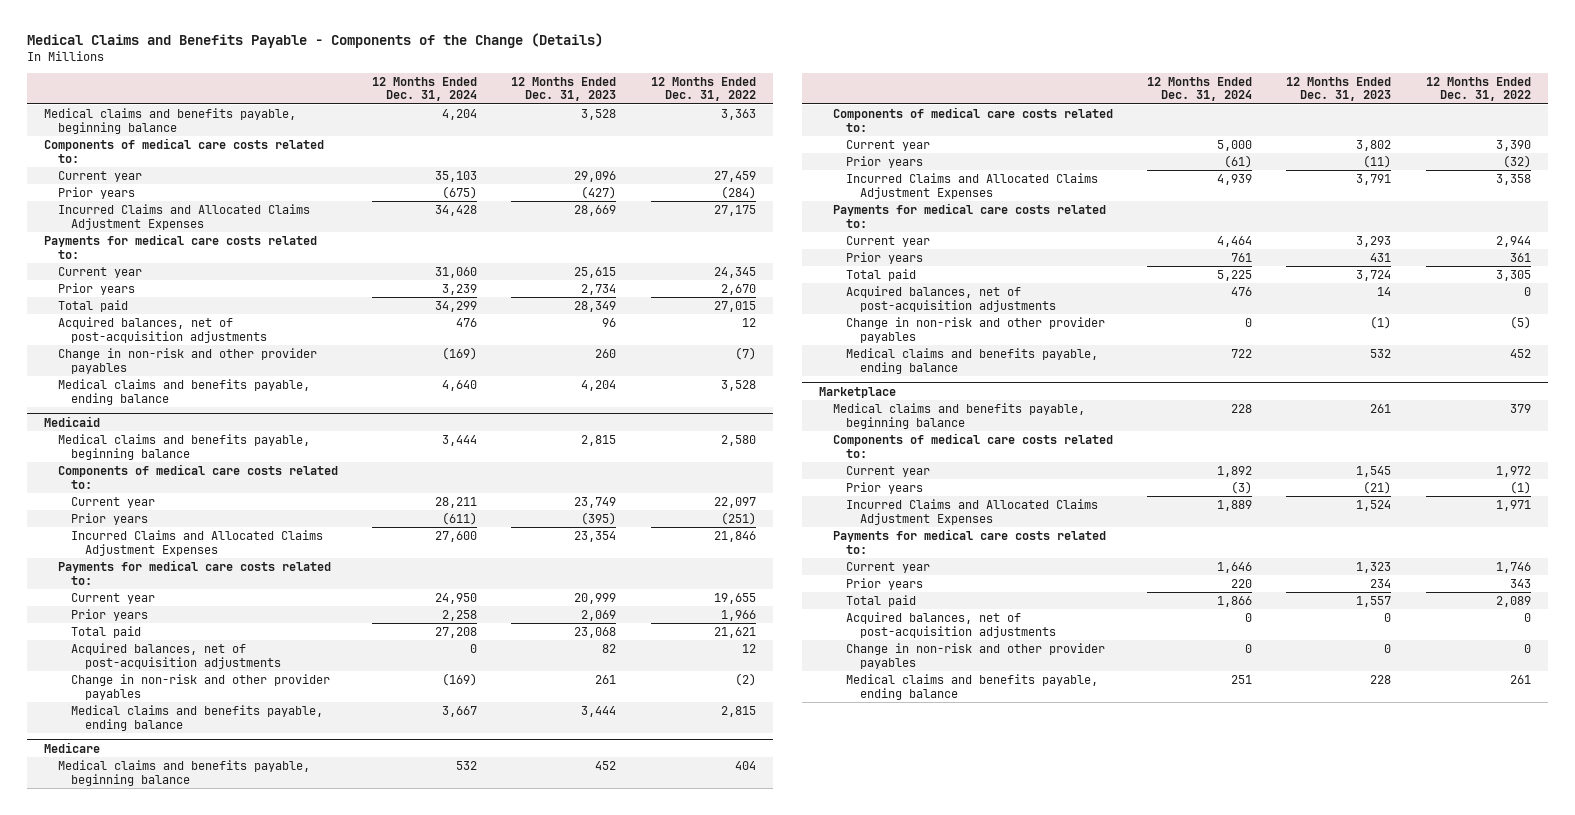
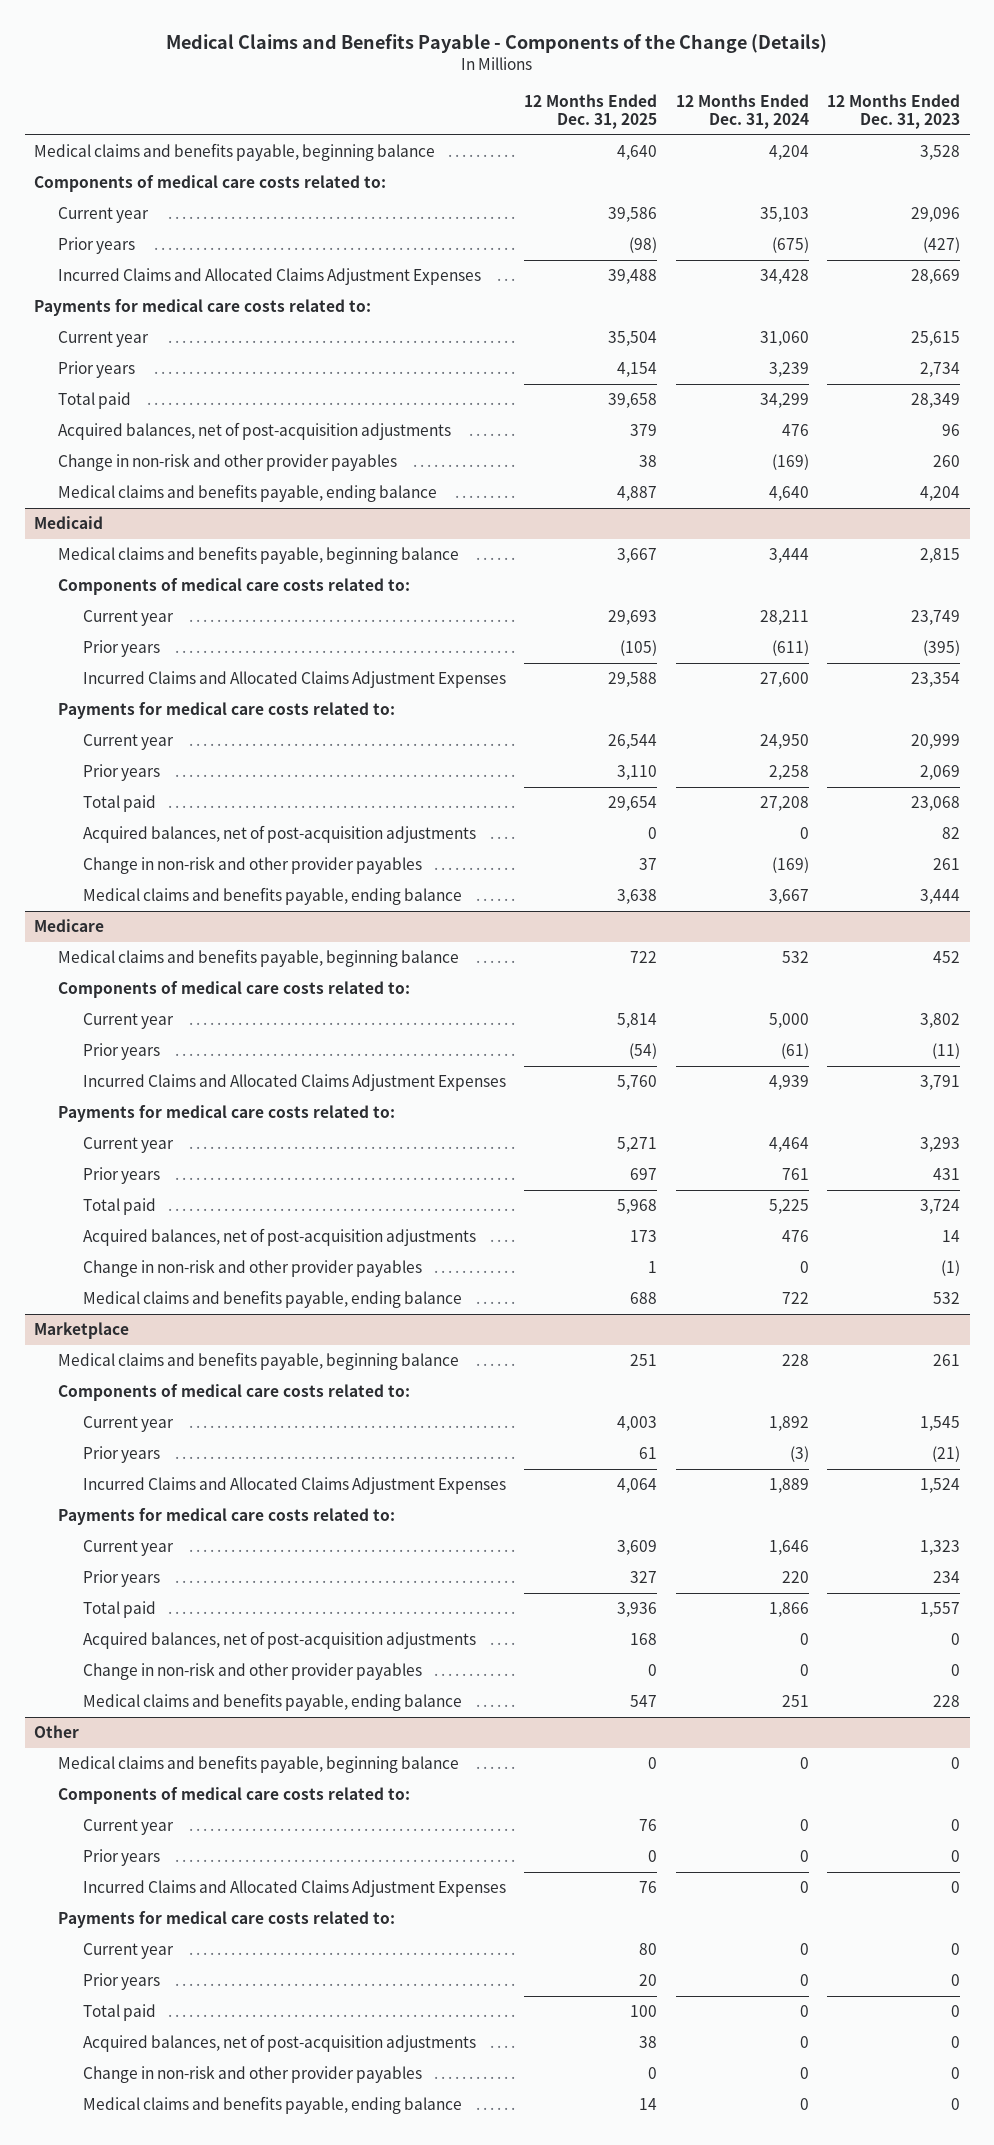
- | 12 Months Ended Dec. 31, 2024 | 12 Months Ended Dec. 31, 2023 | 12 Months Ended Dec. 31, 2022
+ | 12 Months Ended Dec. 31, 2025 | 12 Months Ended Dec. 31, 2024 | 12 Months Ended Dec. 31, 2023
+ Other
+ Medical claims and benefits payable, beginning balance | 0 | 0 | 0
+ Components of medical care costs related to:
+ Current year | 76 | 0 | 0
+ Prior years | 0 | 0 | 0
+ Incurred Claims and Allocated Claims Adjustment Expenses | 76 | 0 | 0
+ Payments for medical care costs related to:
+ Current year | 80 | 0 | 0
+ Prior years | 20 | 0 | 0
+ Total paid | 100 | 0 | 0
+ Acquired balances, net of post-acquisition adjustments | 38 | 0 | 0
+ Change in non-risk and other provider payables | 0 | 0 | 0
+ Medical claims and benefits payable, ending balance | 14 | 0 | 0

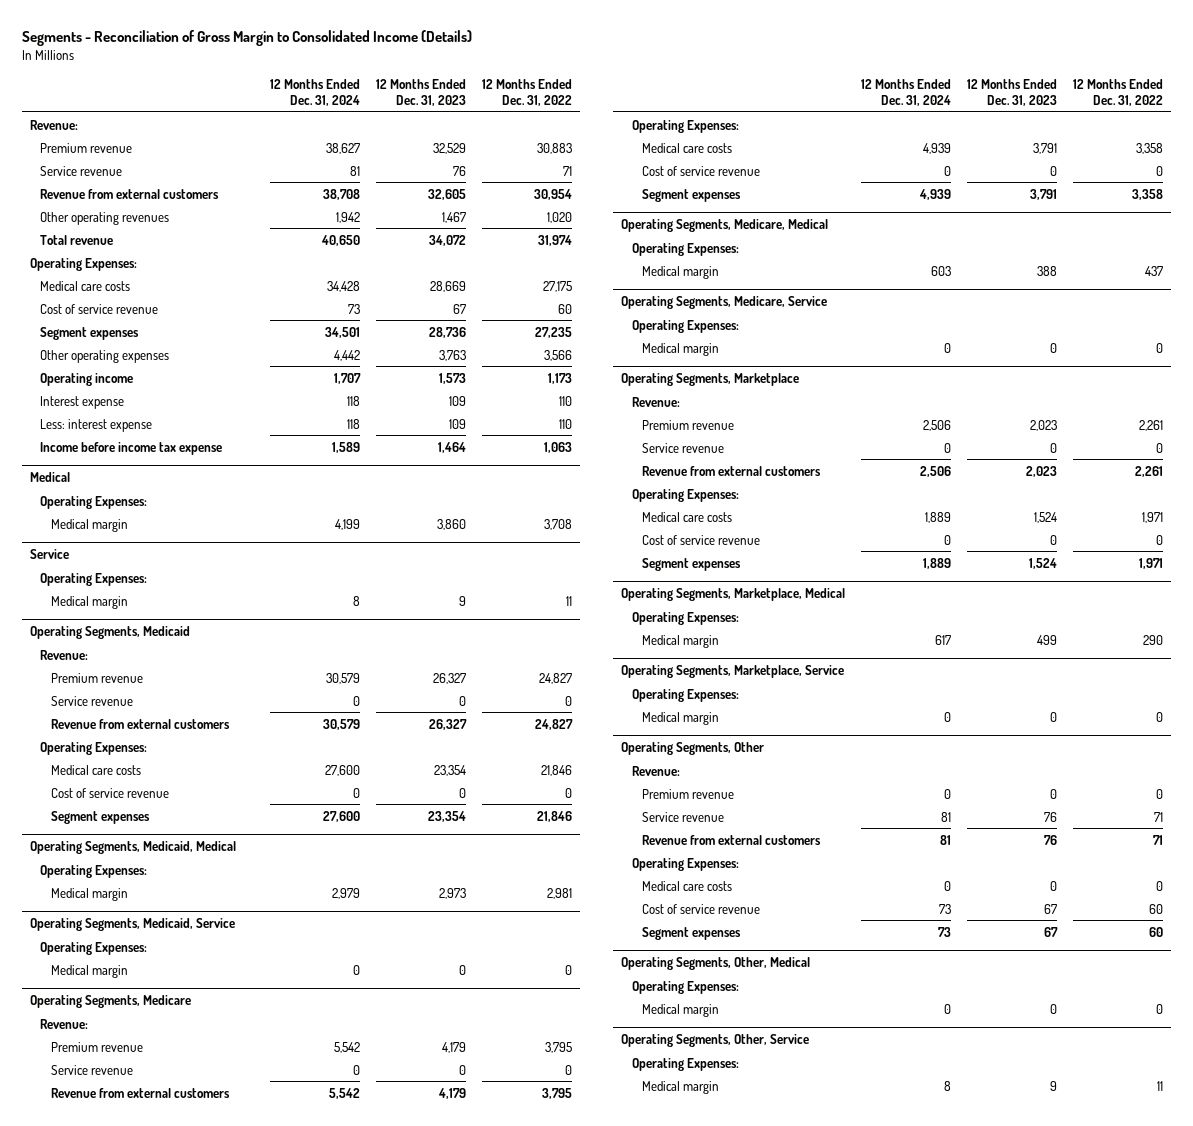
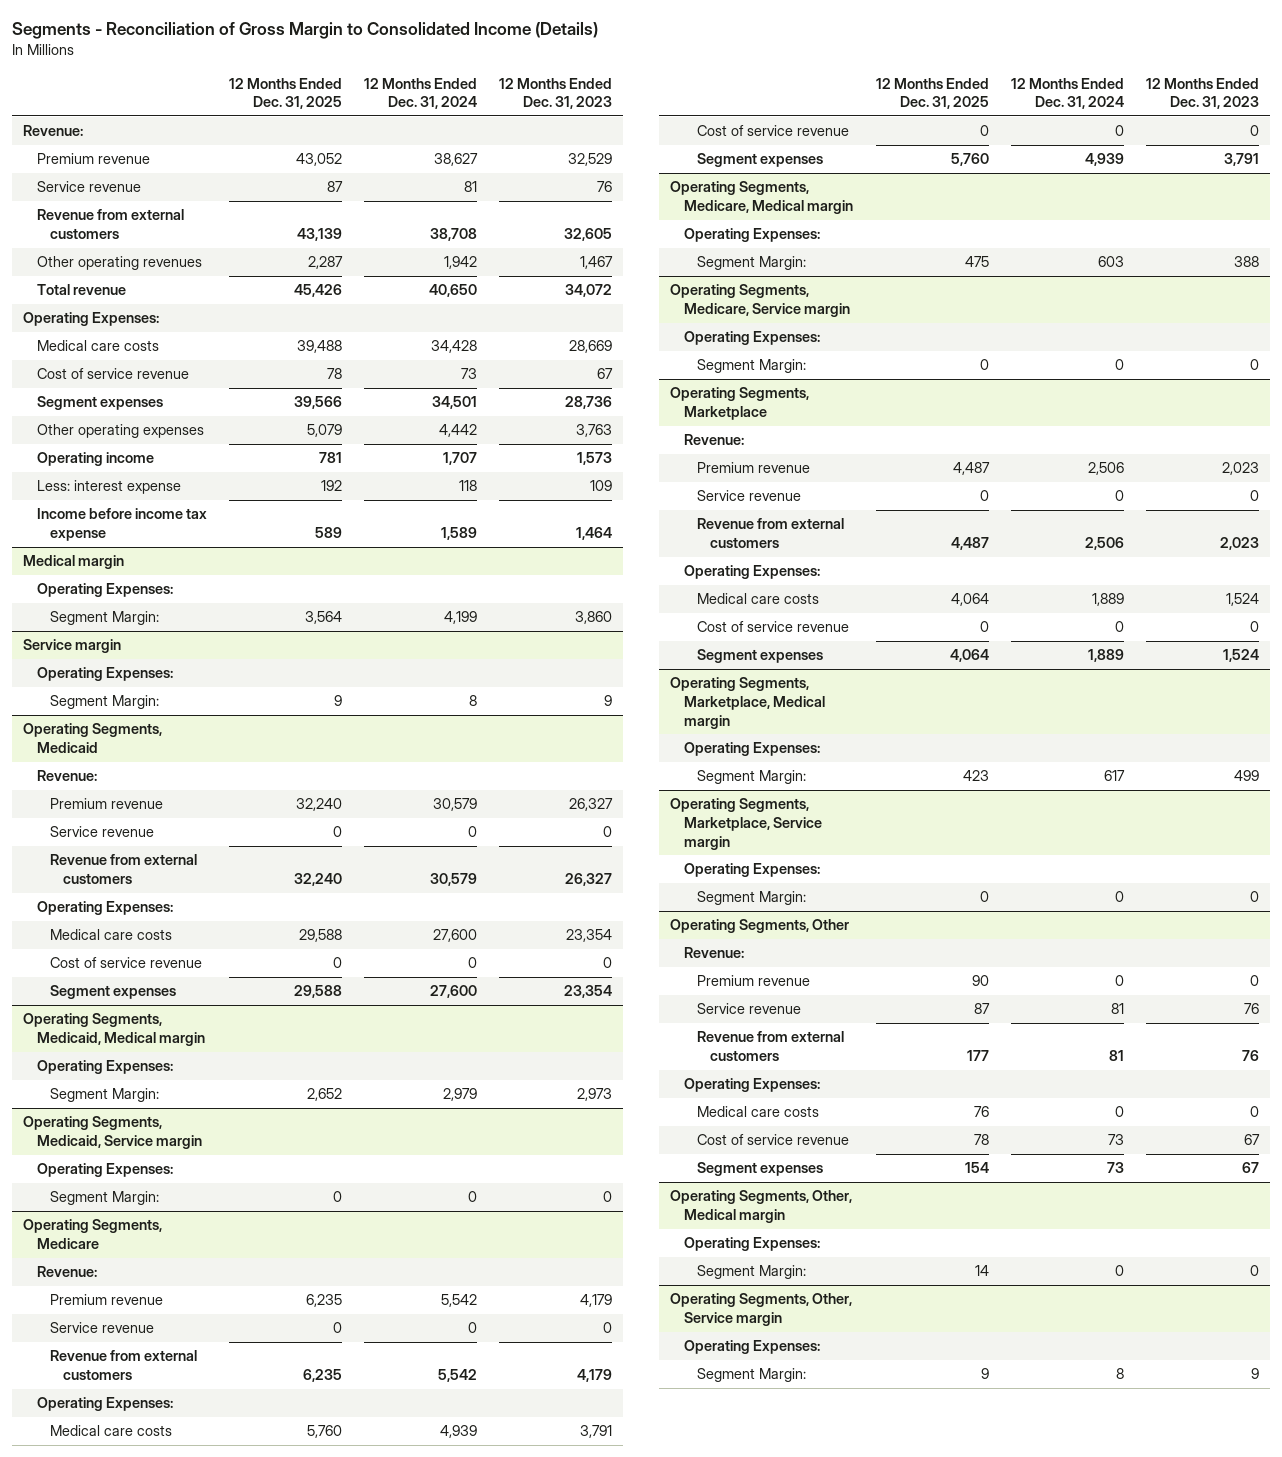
- | 12 Months Ended Dec. 31, 2024 | 12 Months Ended Dec. 31, 2023 | 12 Months Ended Dec. 31, 2022
+ | 12 Months Ended Dec. 31, 2025 | 12 Months Ended Dec. 31, 2024 | 12 Months Ended Dec. 31, 2023
- Interest expense | 118 | 109 | 110
- Medical
+ Medical margin
- Medical margin | 4,199 | 3,860 | 3,708
- Service
+ Segment Margin: | 3,564 | 4,199 | 3,860
+ Service margin
- Medical margin | 8 | 9 | 11
+ Segment Margin: | 9 | 8 | 9
- Operating Segments, Medicaid, Medical
+ Operating Segments, Medicaid, Medical margin
- Medical margin | 2,979 | 2,973 | 2,981
- Operating Segments, Medicaid, Service
+ Segment Margin: | 2,652 | 2,979 | 2,973
+ Operating Segments, Medicaid, Service margin
- Medical margin | 0 | 0 | 0
+ Segment Margin: | 0 | 0 | 0
- Operating Segments, Medicare, Medical
+ Operating Segments, Medicare, Medical margin
- Medical margin | 603 | 388 | 437
- Operating Segments, Medicare, Service
+ Segment Margin: | 475 | 603 | 388
+ Operating Segments, Medicare, Service margin
- Medical margin | 0 | 0 | 0
+ Segment Margin: | 0 | 0 | 0
- Operating Segments, Marketplace, Medical
+ Operating Segments, Marketplace, Medical margin
- Medical margin | 617 | 499 | 290
- Operating Segments, Marketplace, Service
+ Segment Margin: | 423 | 617 | 499
+ Operating Segments, Marketplace, Service margin
- Medical margin | 0 | 0 | 0
+ Segment Margin: | 0 | 0 | 0
- Operating Segments, Other, Medical
+ Operating Segments, Other, Medical margin
- Medical margin | 0 | 0 | 0
- Operating Segments, Other, Service
+ Segment Margin: | 14 | 0 | 0
+ Operating Segments, Other, Service margin
- Medical margin | 8 | 9 | 11
+ Segment Margin: | 9 | 8 | 9

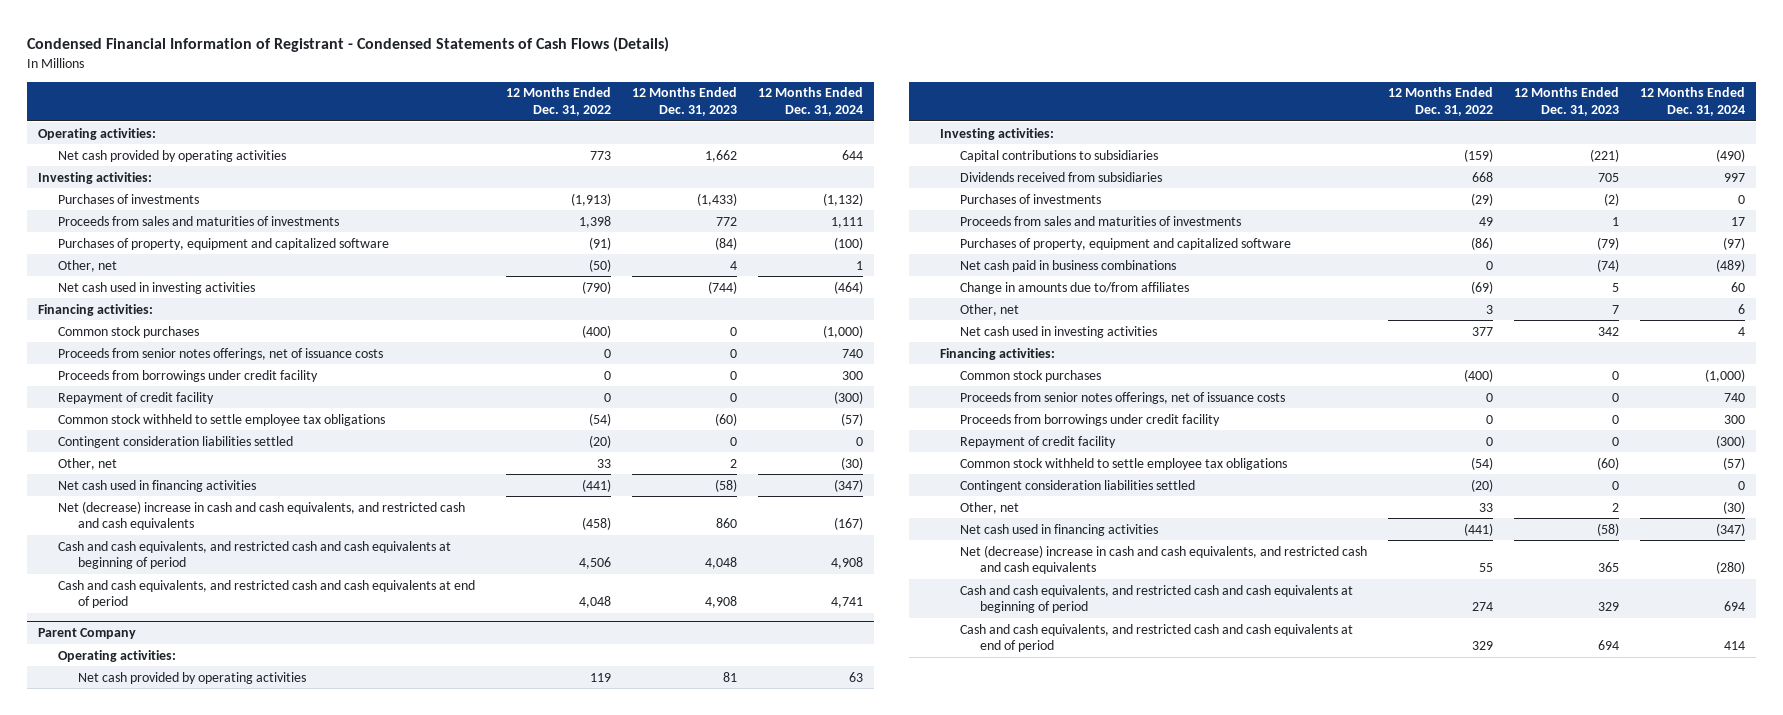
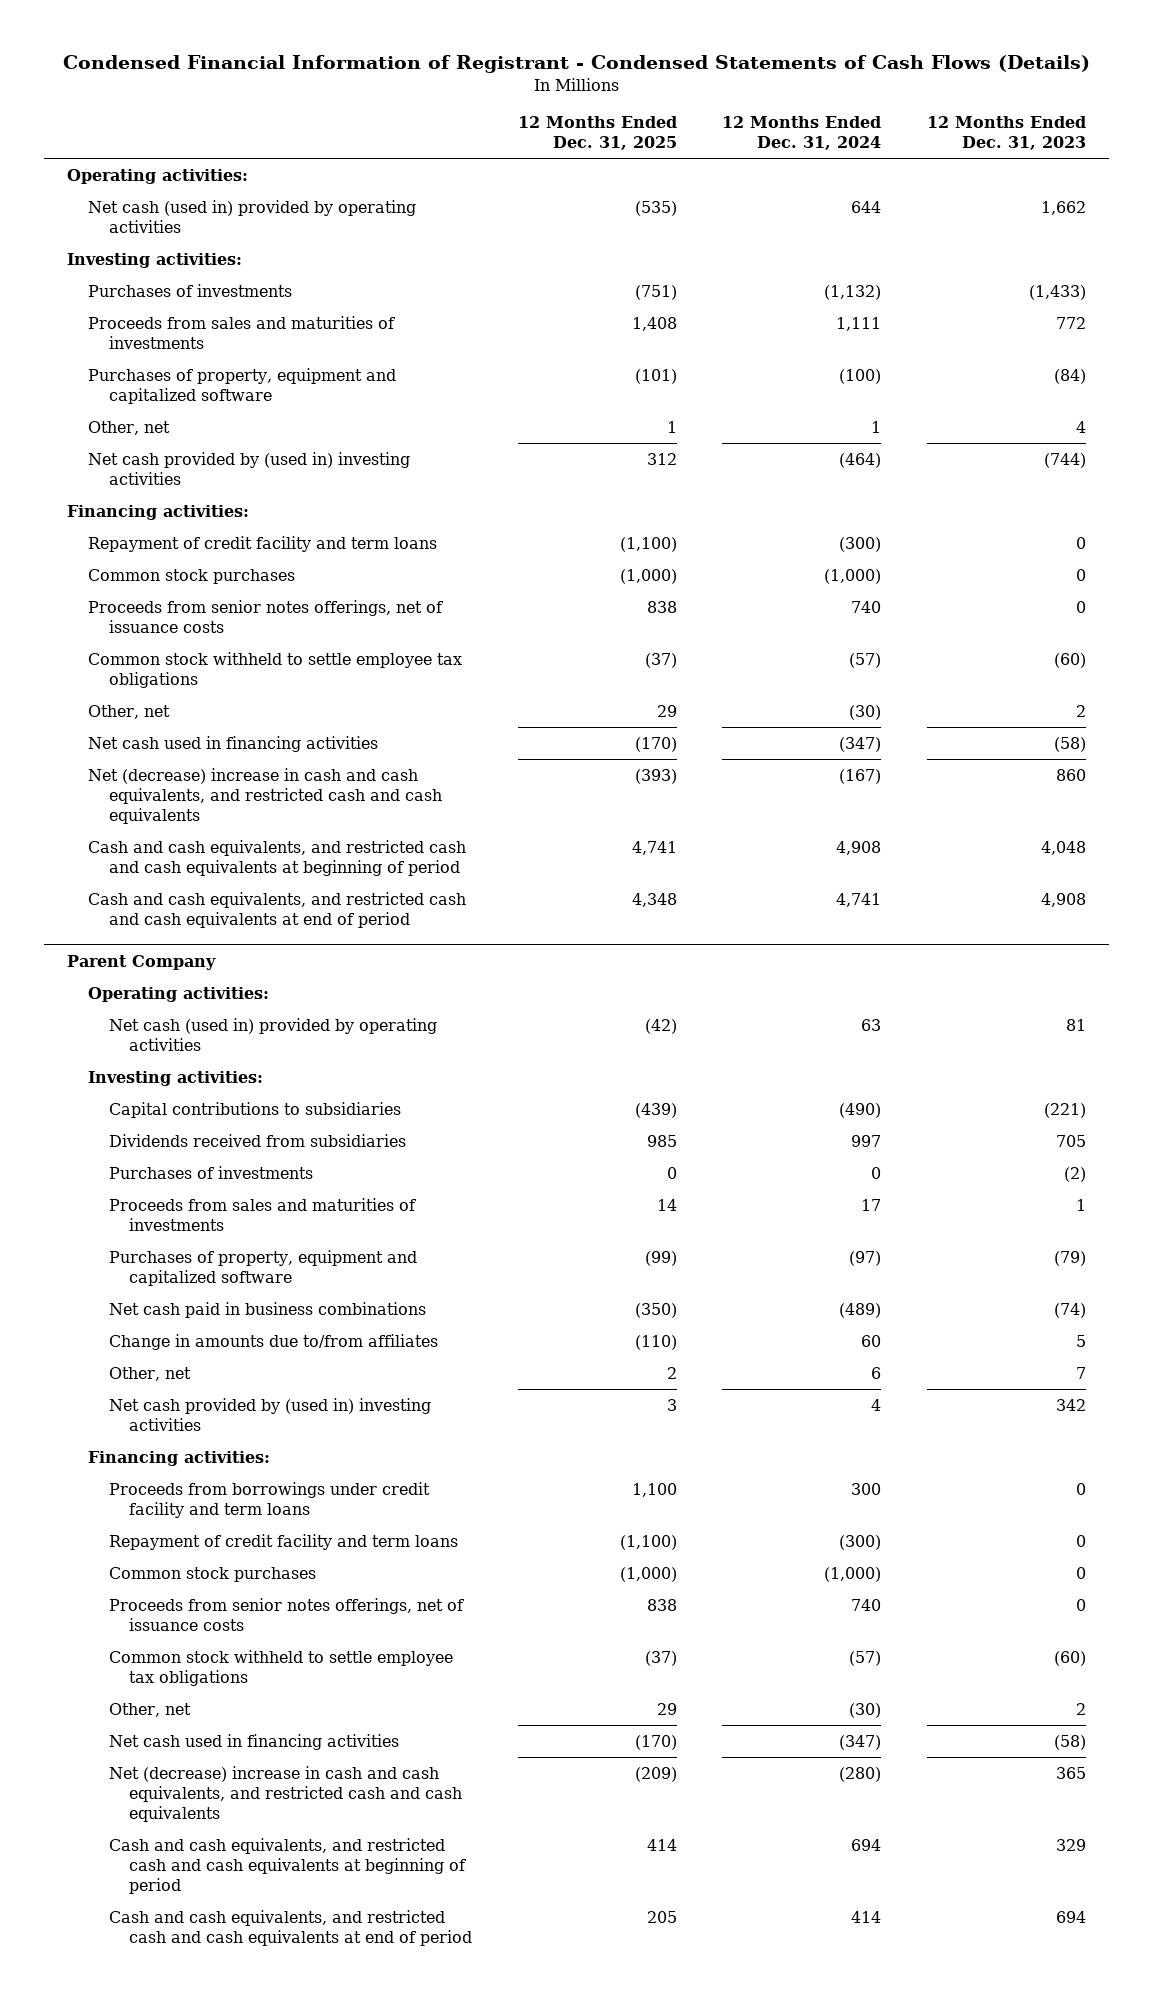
- | 12 Months Ended Dec. 31, 2022 | 12 Months Ended Dec. 31, 2023 | 12 Months Ended Dec. 31, 2024
+ | 12 Months Ended Dec. 31, 2025 | 12 Months Ended Dec. 31, 2024 | 12 Months Ended Dec. 31, 2023
- Net cash provided by operating activities | 773 | 1,662 | 644
+ Net cash (used in) provided by operating activities | (535) | 644 | 1,662
- Net cash used in investing activities | (790) | (744) | (464)
+ Net cash provided by (used in) investing activities | 312 | (464) | (744)
+ Repayment of credit facility and term loans | (1,100) | (300) | 0
- Proceeds from borrowings under credit facility | 0 | 0 | 300
- Repayment of credit facility | 0 | 0 | (300)
- Contingent consideration liabilities settled | (20) | 0 | 0
@ Parent Company
- Net cash provided by operating activities | 119 | 81 | 63
+ Net cash (used in) provided by operating activities | (42) | 63 | 81
- Net cash used in investing activities | 377 | 342 | 4
+ Net cash provided by (used in) investing activities | 3 | 4 | 342
+ Proceeds from borrowings under credit facility and term loans | 1,100 | 300 | 0
+ Repayment of credit facility and term loans | (1,100) | (300) | 0
- Proceeds from borrowings under credit facility | 0 | 0 | 300
- Repayment of credit facility | 0 | 0 | (300)
- Contingent consideration liabilities settled | (20) | 0 | 0

